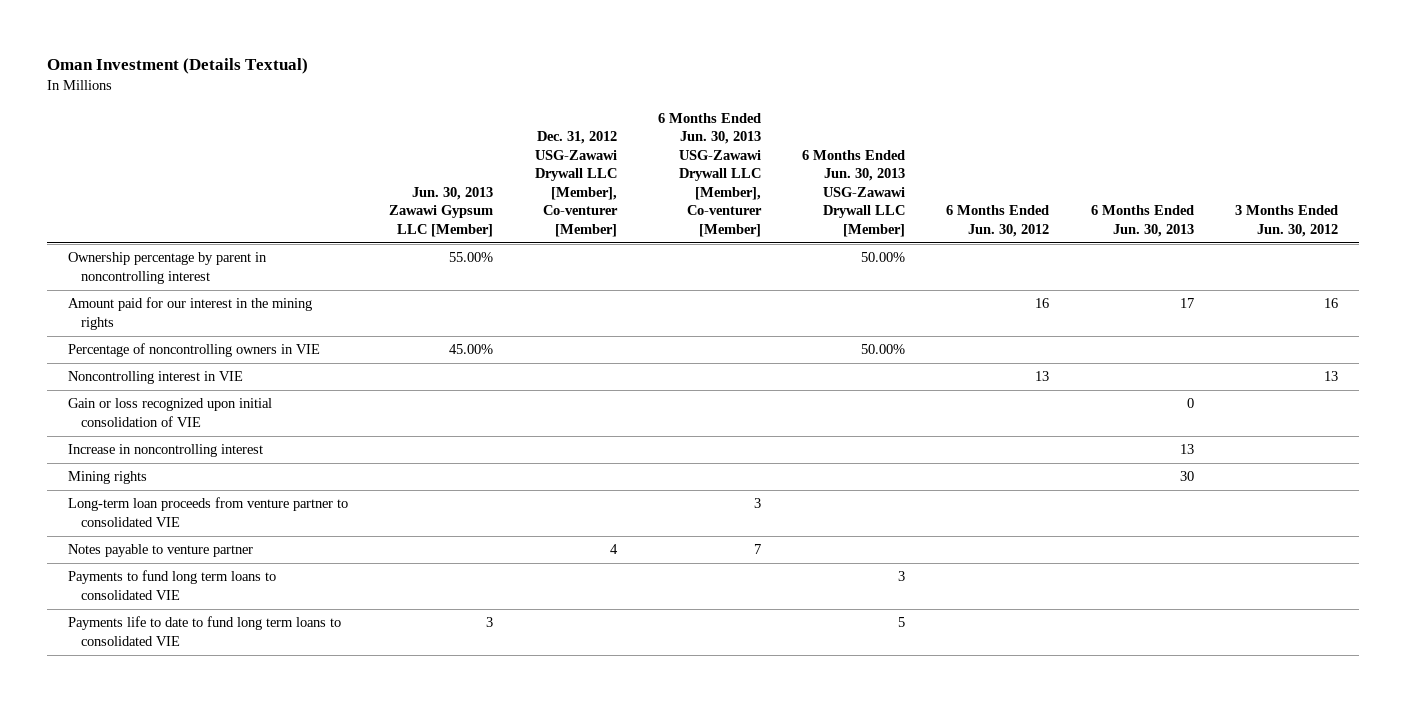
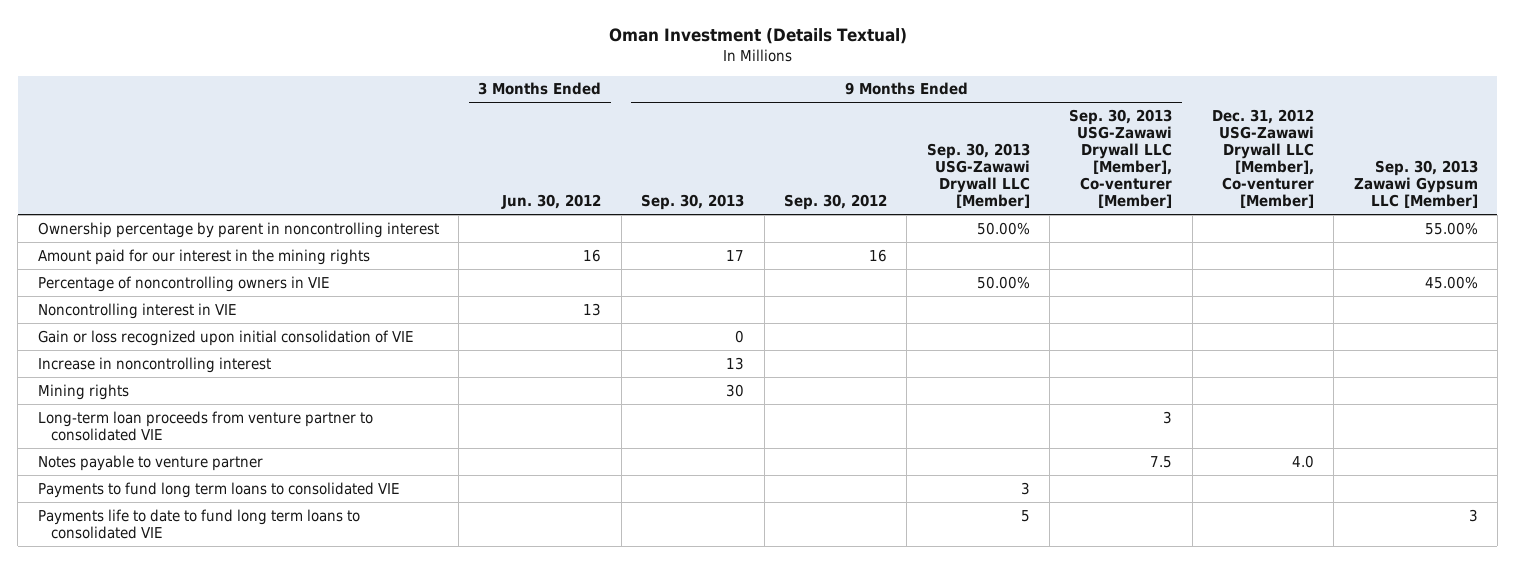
- | Jun. 30, 2013 Zawawi Gypsum LLC [Member] | Dec. 31, 2012 USG-Zawawi Drywall LLC [Member], Co-venturer [Member] | 6 Months Ended Jun. 30, 2013 USG-Zawawi Drywall LLC [Member], Co-venturer [Member] | 6 Months Ended Jun. 30, 2013 USG-Zawawi Drywall LLC [Member] | 6 Months Ended Jun. 30, 2012 | 6 Months Ended Jun. 30, 2013 | 3 Months Ended Jun. 30, 2012
+ | 3 Months Ended Jun. 30, 2012 | 9 Months Ended Sep. 30, 2013 | 9 Months Ended Sep. 30, 2012 | 9 Months Ended Sep. 30, 2013 USG-Zawawi Drywall LLC [Member] | 9 Months Ended Sep. 30, 2013 USG-Zawawi Drywall LLC [Member], Co-venturer [Member] | Dec. 31, 2012 USG-Zawawi Drywall LLC [Member], Co-venturer [Member] | Sep. 30, 2013 Zawawi Gypsum LLC [Member]
- Notes payable to venture partner | | 4 | 7 | | | |
+ Notes payable to venture partner | | | | | 7.5 | 4.0 |

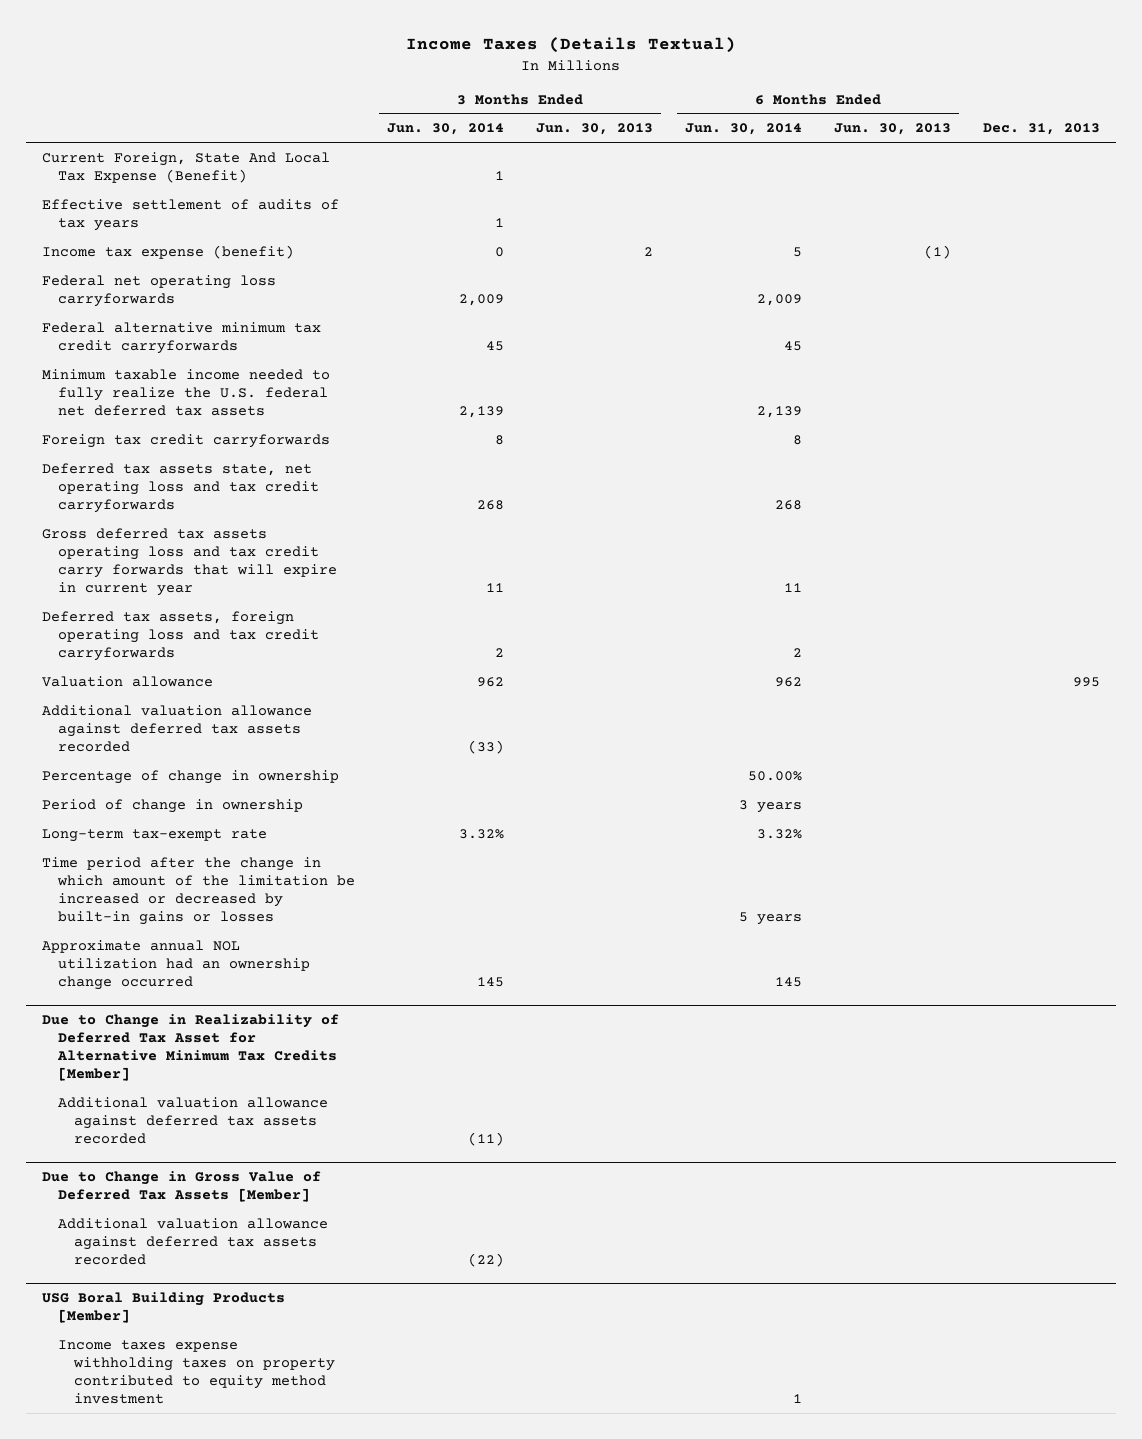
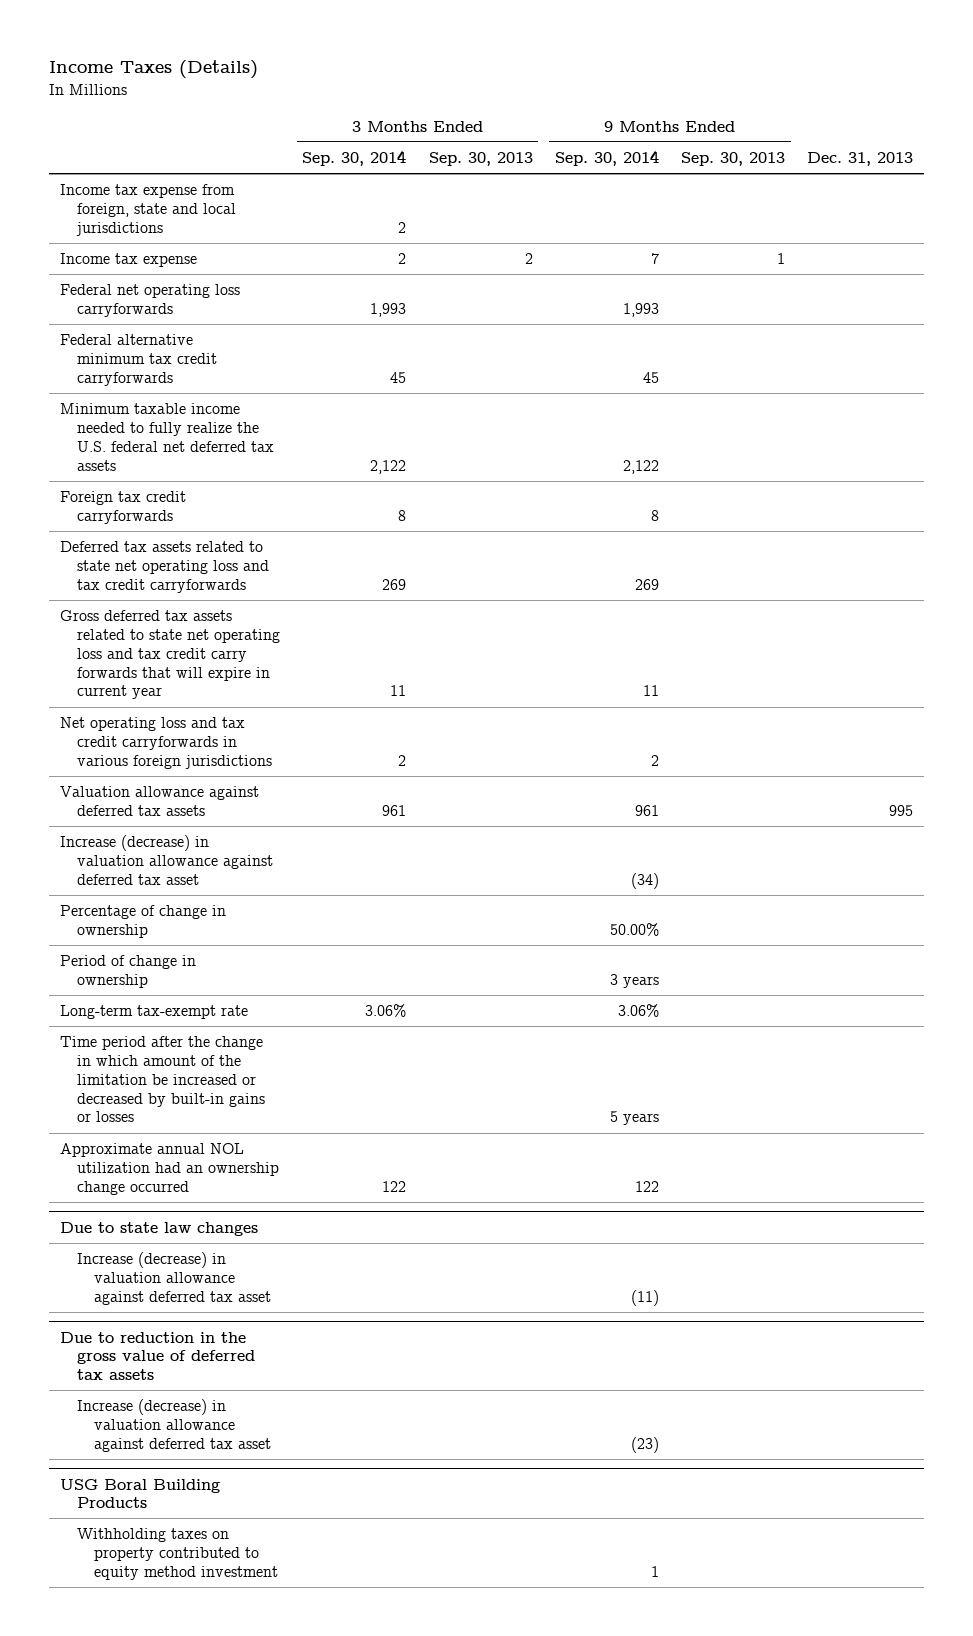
- Income Taxes (Details Textual)
+ Income Taxes (Details)
- | 3 Months Ended Jun. 30, 2014 | 3 Months Ended Jun. 30, 2013 | 6 Months Ended Jun. 30, 2014 | 6 Months Ended Jun. 30, 2013 | Dec. 31, 2013
+ | 3 Months Ended Sep. 30, 2014 | 3 Months Ended Sep. 30, 2013 | 9 Months Ended Sep. 30, 2014 | 9 Months Ended Sep. 30, 2013 | Dec. 31, 2013
- Current Foreign, State And Local Tax Expense (Benefit) | 1 | | | |
- Effective settlement of audits of tax years | 1 | | | |
- Income tax expense (benefit) | 0 | 2 | 5 | (1) |
+ Income tax expense from foreign, state and local jurisdictions | 2 | | | |
+ Income tax expense | 2 | 2 | 7 | 1 |
- Deferred tax assets state, net operating loss and tax credit carryforwards | 268 | | 268 | |
- Gross deferred tax assets operating loss and tax credit carry forwards that will expire in current year | 11 | | 11 | |
- Deferred tax assets, foreign operating loss and tax credit carryforwards | 2 | | 2 | |
- Valuation allowance | 962 | | 962 | | 995
- Additional valuation allowance against deferred tax assets recorded | (33) | | | |
+ Deferred tax assets related to state net operating loss and tax credit carryforwards | 269 | | 269 | |
+ Gross deferred tax assets related to state net operating loss and tax credit carry forwards that will expire in current year | 11 | | 11 | |
+ Net operating loss and tax credit carryforwards in various foreign jurisdictions | 2 | | 2 | |
+ Valuation allowance against deferred tax assets | 961 | | 961 | | 995
+ Increase (decrease) in valuation allowance against deferred tax asset | | | (34) | |
- Due to Change in Realizability of Deferred Tax Asset for Alternative Minimum Tax Credits [Member]
- Additional valuation allowance against deferred tax assets recorded | (11) | | | |
- Due to Change in Gross Value of Deferred Tax Assets [Member]
- Additional valuation allowance against deferred tax assets recorded | (22) | | | |
- USG Boral Building Products [Member]
- Income taxes expense withholding taxes on property contributed to equity method investment | | | 1 | |
+ Due to state law changes
+ Increase (decrease) in valuation allowance against deferred tax asset | | | (11) | |
+ Due to reduction in the gross value of deferred tax assets
+ Increase (decrease) in valuation allowance against deferred tax asset | | | (23) | |
+ USG Boral Building Products
+ Withholding taxes on property contributed to equity method investment | | | 1 | |

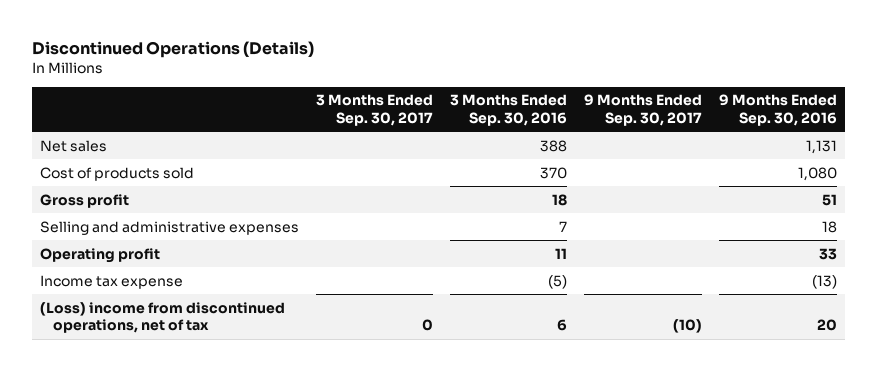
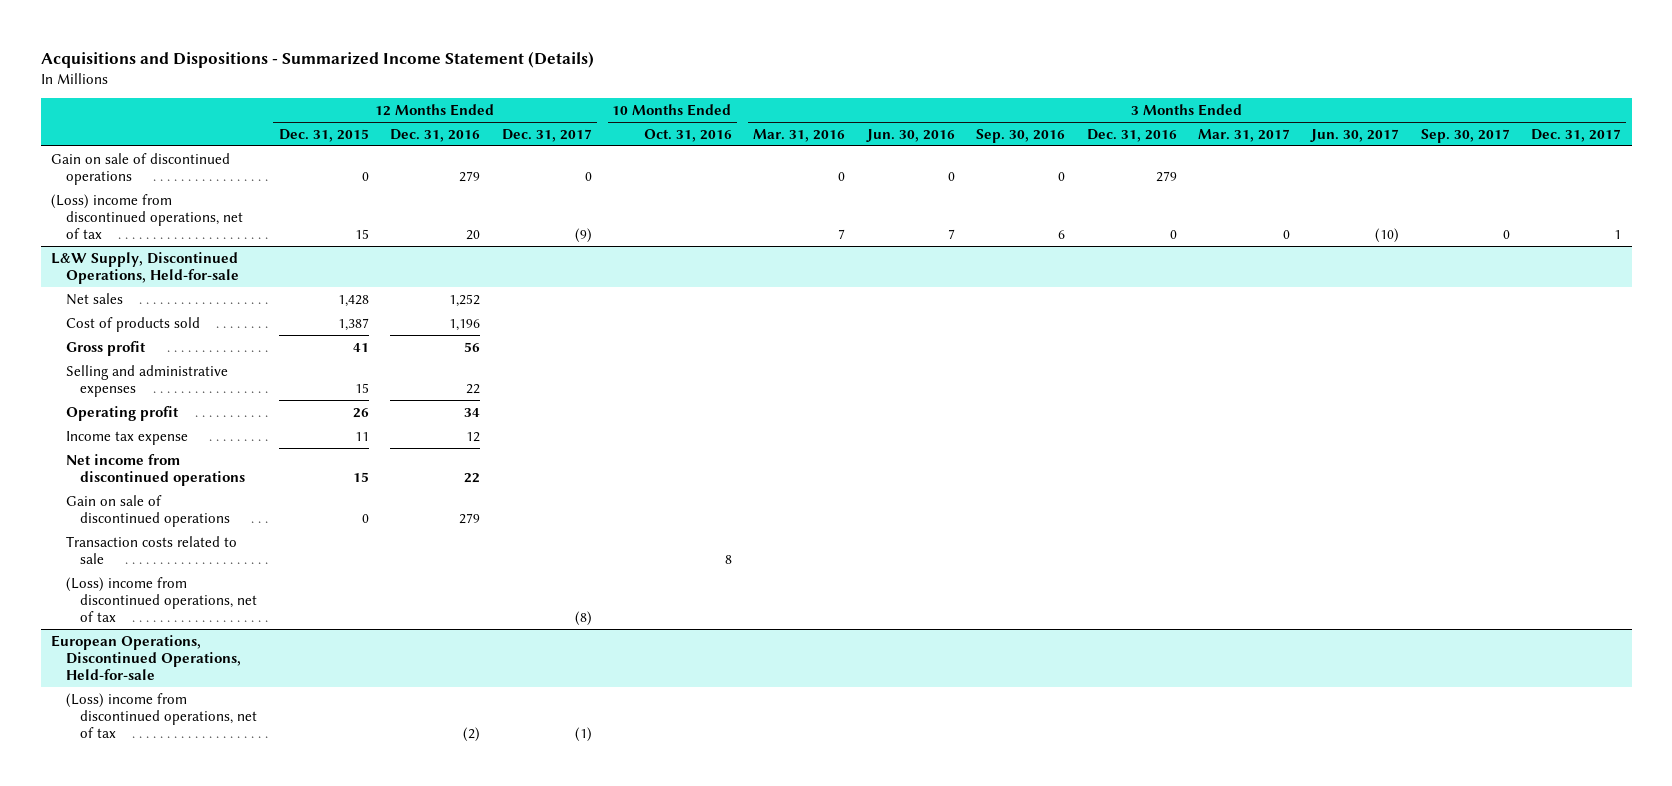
- Discontinued Operations (Details)
+ Acquisitions and Dispositions - Summarized Income Statement (Details)
- | 3 Months Ended Sep. 30, 2017 | 3 Months Ended Sep. 30, 2016 | 9 Months Ended Sep. 30, 2017 | 9 Months Ended Sep. 30, 2016
+ | 12 Months Ended Dec. 31, 2015 | 12 Months Ended Dec. 31, 2016 | 12 Months Ended Dec. 31, 2017 | 10 Months Ended Oct. 31, 2016 | 3 Months Ended Mar. 31, 2016 | 3 Months Ended Jun. 30, 2016 | 3 Months Ended Sep. 30, 2016 | 3 Months Ended Dec. 31, 2016 | 3 Months Ended Mar. 31, 2017 | 3 Months Ended Jun. 30, 2017 | 3 Months Ended Sep. 30, 2017 | 3 Months Ended Dec. 31, 2017
- Net sales | | 388 | | 1,131
- Cost of products sold | | 370 | | 1,080
- Gross profit | | 18 | | 51
- Selling and administrative expenses | | 7 | | 18
- Operating profit | | 11 | | 33
- Income tax expense | | (5) | | (13)
+ Gain on sale of discontinued operations | 0 | 279 | 0 | | 0 | 0 | 0 | 279 | | | |
+ L&W Supply, Discontinued Operations, Held-for-sale
+ Net sales | 1,428 | 1,252 | | | | | | | | | |
+ Cost of products sold | 1,387 | 1,196 | | | | | | | | | |
+ Gross profit | 41 | 56 | | | | | | | | | |
+ Selling and administrative expenses | 15 | 22 | | | | | | | | | |
+ Operating profit | 26 | 34 | | | | | | | | | |
+ Income tax expense | 11 | 12 | | | | | | | | | |
+ Net income from discontinued operations | 15 | 22 | | | | | | | | | |
+ Gain on sale of discontinued operations | 0 | 279 | | | | | | | | | |
+ Transaction costs related to sale | | | | 8 | | | | | | | |
+ (Loss) income from discontinued operations, net of tax | | | (8) | | | | | | | | |
+ European Operations, Discontinued Operations, Held-for-sale
+ (Loss) income from discontinued operations, net of tax | | (2) | (1) | | | | | | | | |

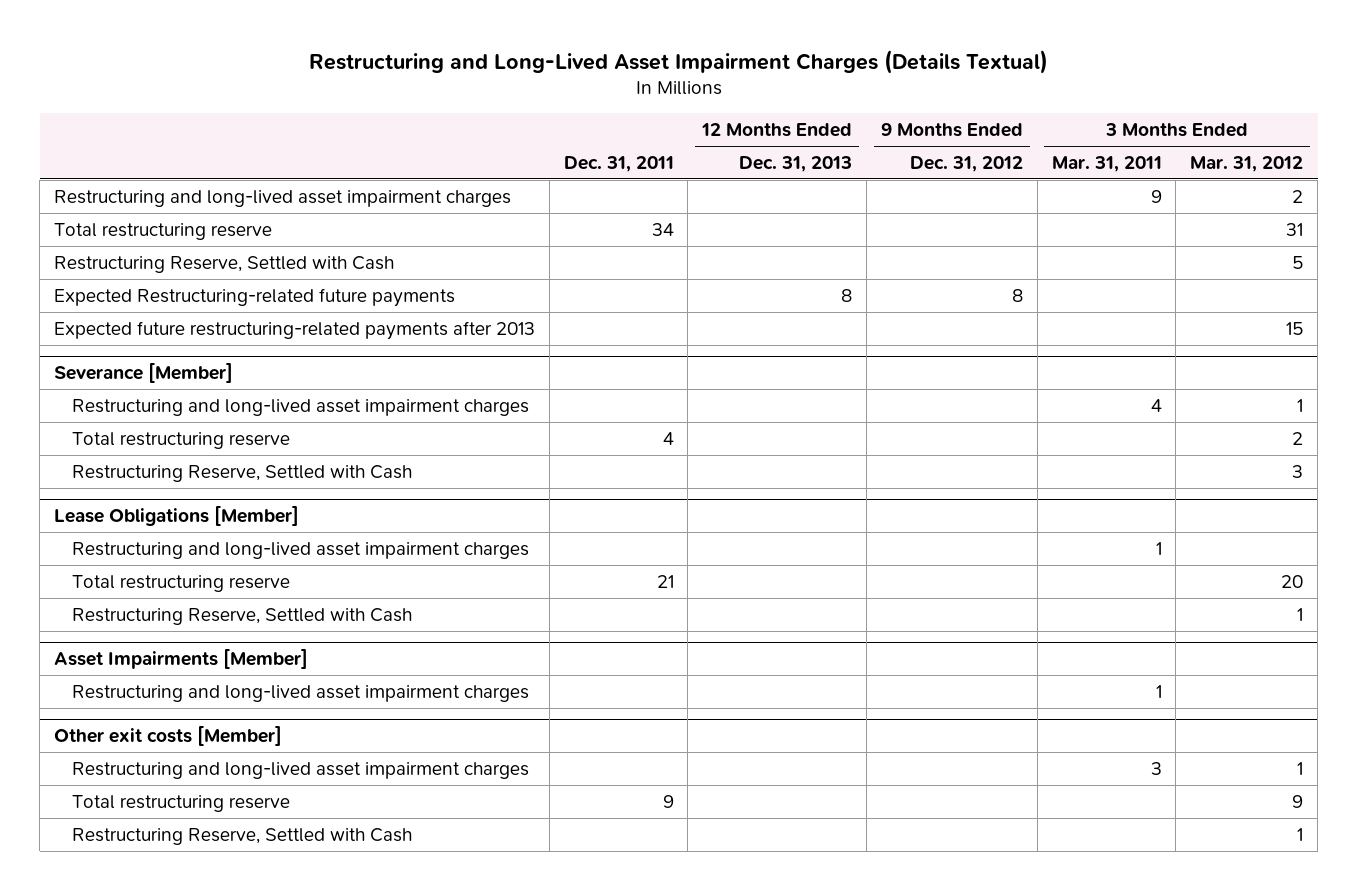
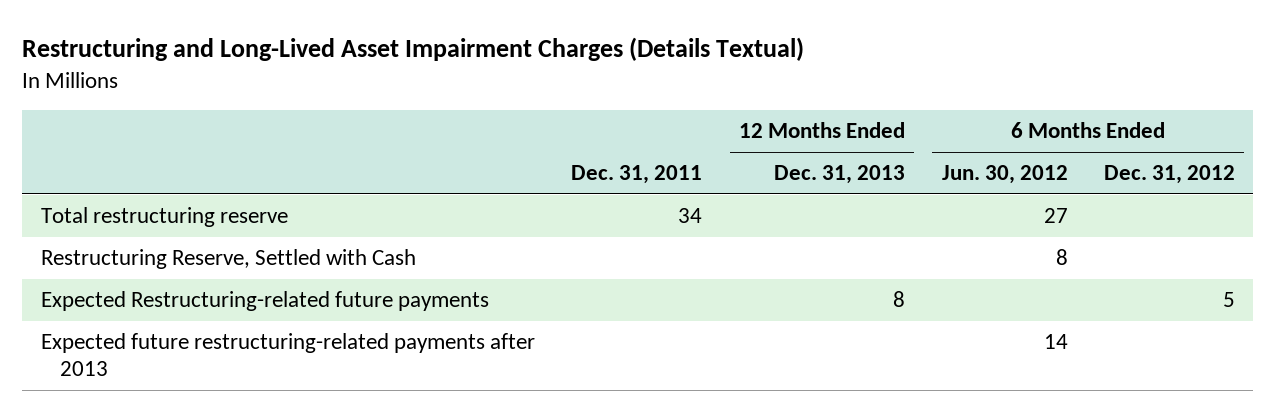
- | Dec. 31, 2011 | 12 Months Ended Dec. 31, 2013 | 9 Months Ended Dec. 31, 2012 | 3 Months Ended Mar. 31, 2011 | 3 Months Ended Mar. 31, 2012
+ | Dec. 31, 2011 | 12 Months Ended Dec. 31, 2013 | 6 Months Ended Jun. 30, 2012 | 6 Months Ended Dec. 31, 2012
- Restructuring and long-lived asset impairment charges | | | | 9 | 2
- Severance [Member]
- Restructuring and long-lived asset impairment charges | | | | 4 | 1
- Total restructuring reserve | 4 | | | | 2
- Restructuring Reserve, Settled with Cash | | | | | 3
- Lease Obligations [Member]
- Restructuring and long-lived asset impairment charges | | | | 1 |
- Total restructuring reserve | 21 | | | | 20
- Restructuring Reserve, Settled with Cash | | | | | 1
- Asset Impairments [Member]
- Restructuring and long-lived asset impairment charges | | | | 1 |
- Other exit costs [Member]
- Restructuring and long-lived asset impairment charges | | | | 3 | 1
- Total restructuring reserve | 9 | | | | 9
- Restructuring Reserve, Settled with Cash | | | | | 1

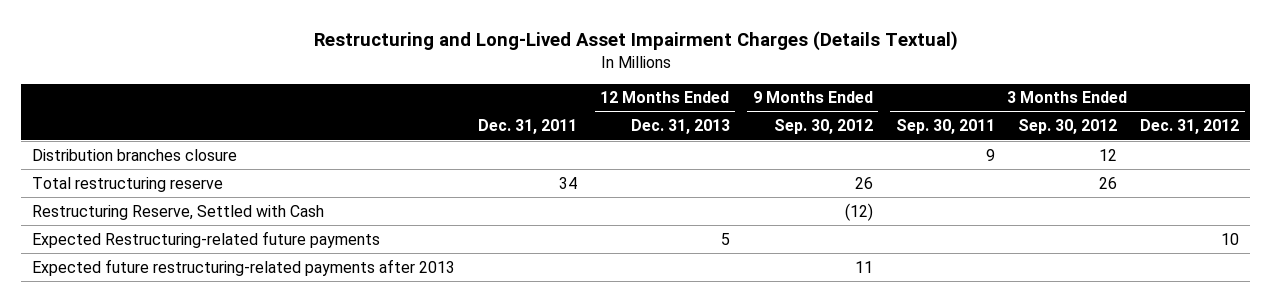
- | Dec. 31, 2011 | 12 Months Ended Dec. 31, 2013 | 6 Months Ended Jun. 30, 2012 | 6 Months Ended Dec. 31, 2012
+ | Dec. 31, 2011 | 12 Months Ended Dec. 31, 2013 | 9 Months Ended Sep. 30, 2012 | 3 Months Ended Sep. 30, 2011 | 3 Months Ended Sep. 30, 2012 | 3 Months Ended Dec. 31, 2012
+ Distribution branches closure | | | | 9 | 12 |
- Expected Restructuring-related future payments | | 8 | | 5
+ Expected Restructuring-related future payments | | 5 | | | | 10

